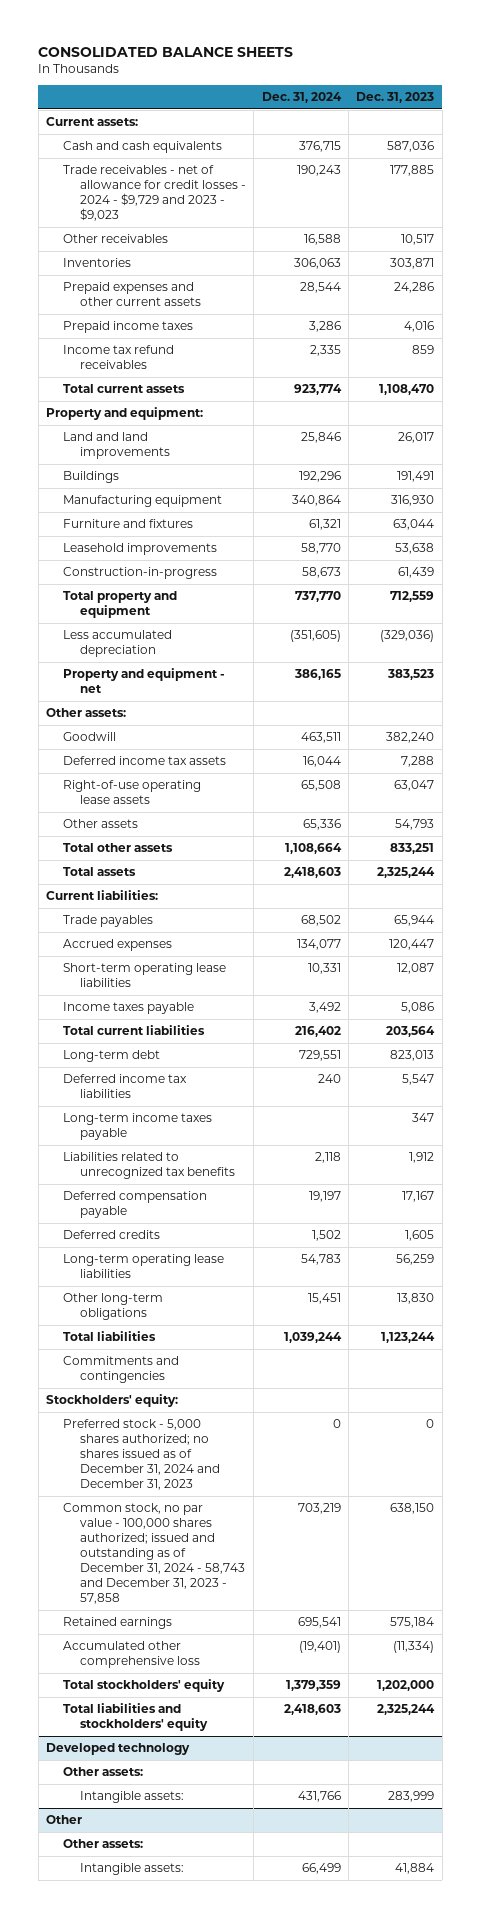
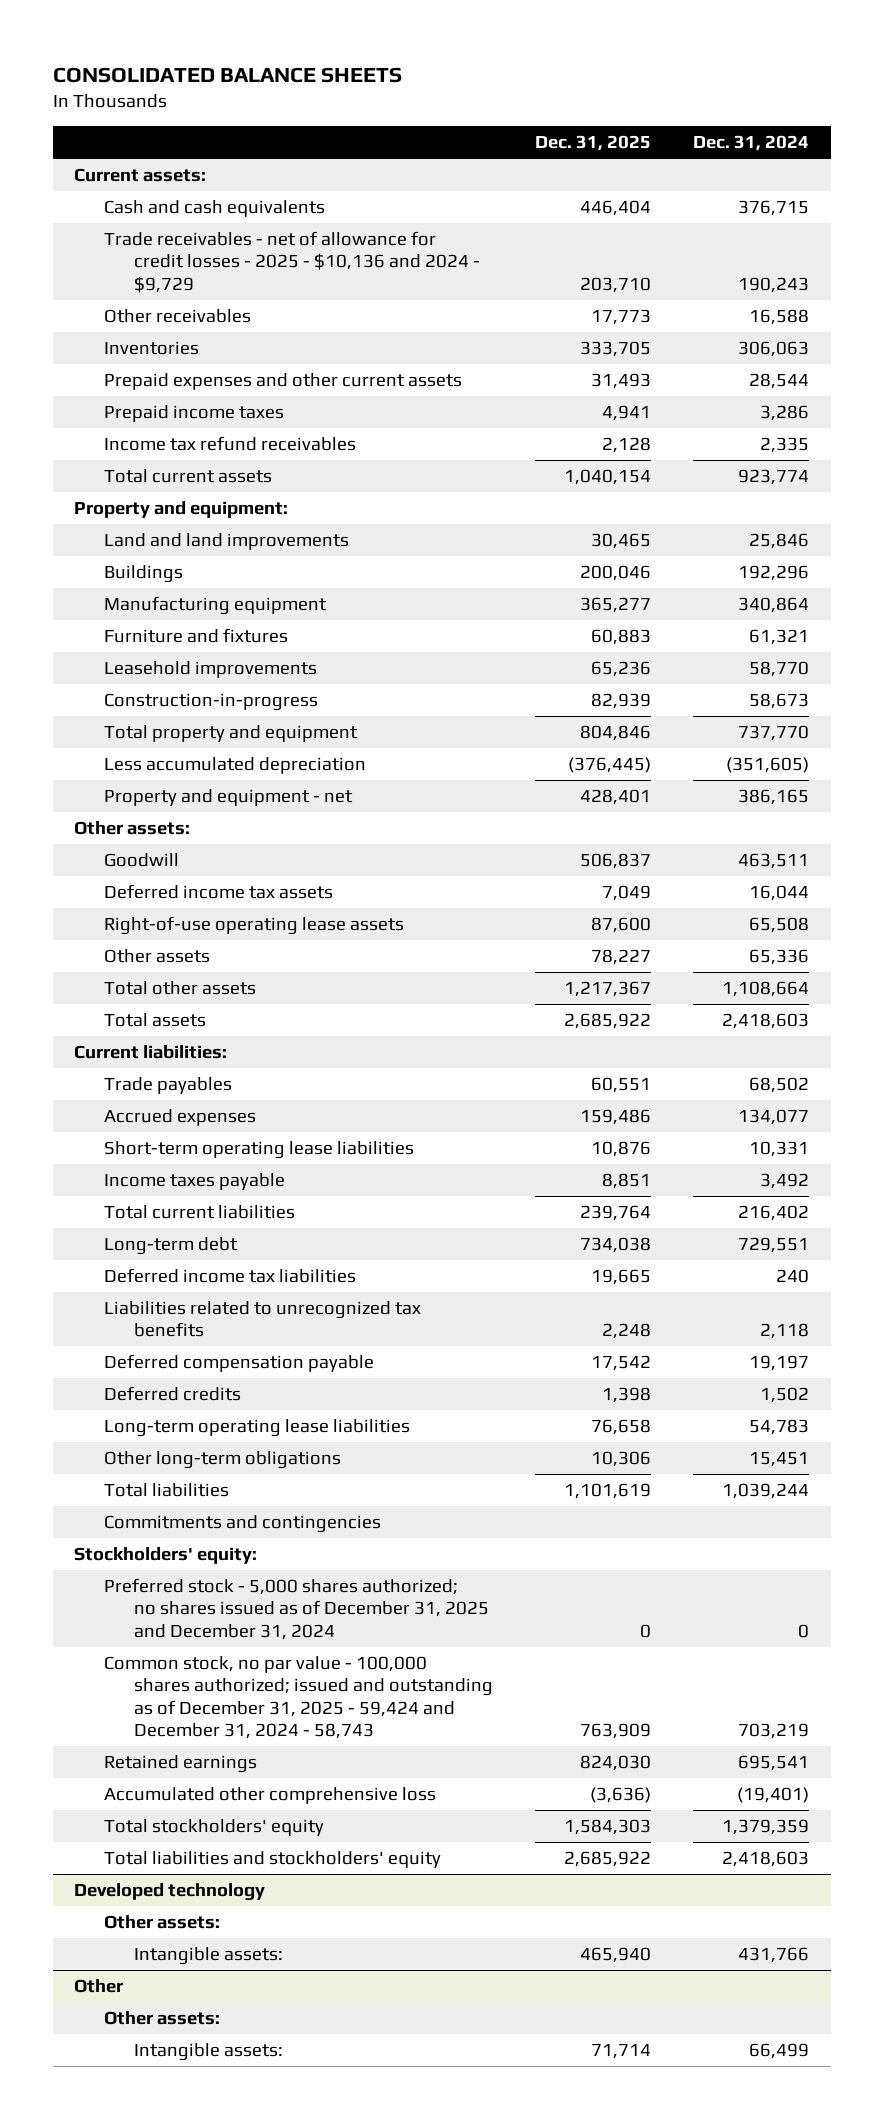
- | Dec. 31, 2024 | Dec. 31, 2023
+ | Dec. 31, 2025 | Dec. 31, 2024
- Trade receivables - net of allowance for credit losses - 2024 - $9,729 and 2023 - $9,023 | 190,243 | 177,885
+ Trade receivables - net of allowance for credit losses - 2025 - $10,136 and 2024 - $9,729 | 203,710 | 190,243
- Long-term income taxes payable | | 347
- Preferred stock - 5,000 shares authorized; no shares issued as of December 31, 2024 and December 31, 2023 | 0 | 0
- Common stock, no par value - 100,000 shares authorized; issued and outstanding as of December 31, 2024 - 58,743 and December 31, 2023 - 57,858 | 703,219 | 638,150
+ Preferred stock - 5,000 shares authorized; no shares issued as of December 31, 2025 and December 31, 2024 | 0 | 0
+ Common stock, no par value - 100,000 shares authorized; issued and outstanding as of December 31, 2025 - 59,424 and December 31, 2024 - 58,743 | 763,909 | 703,219

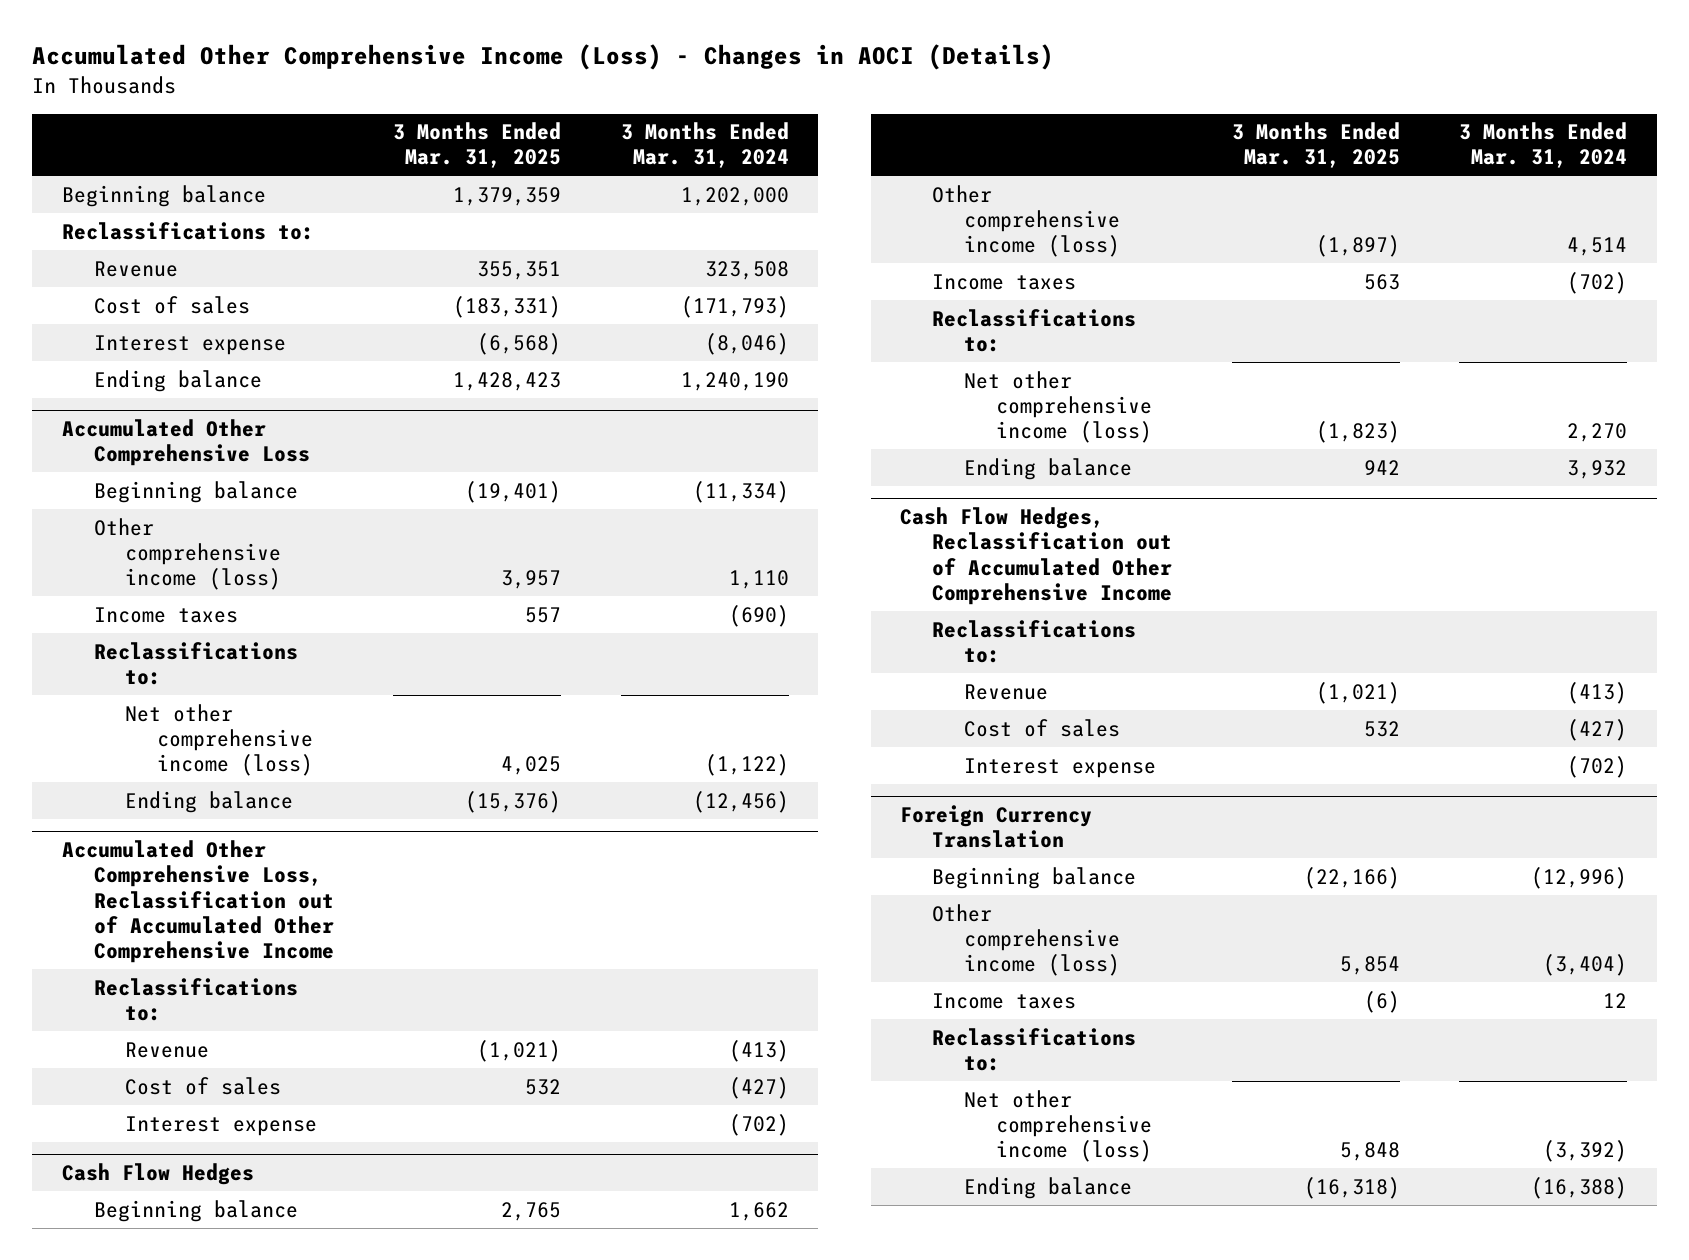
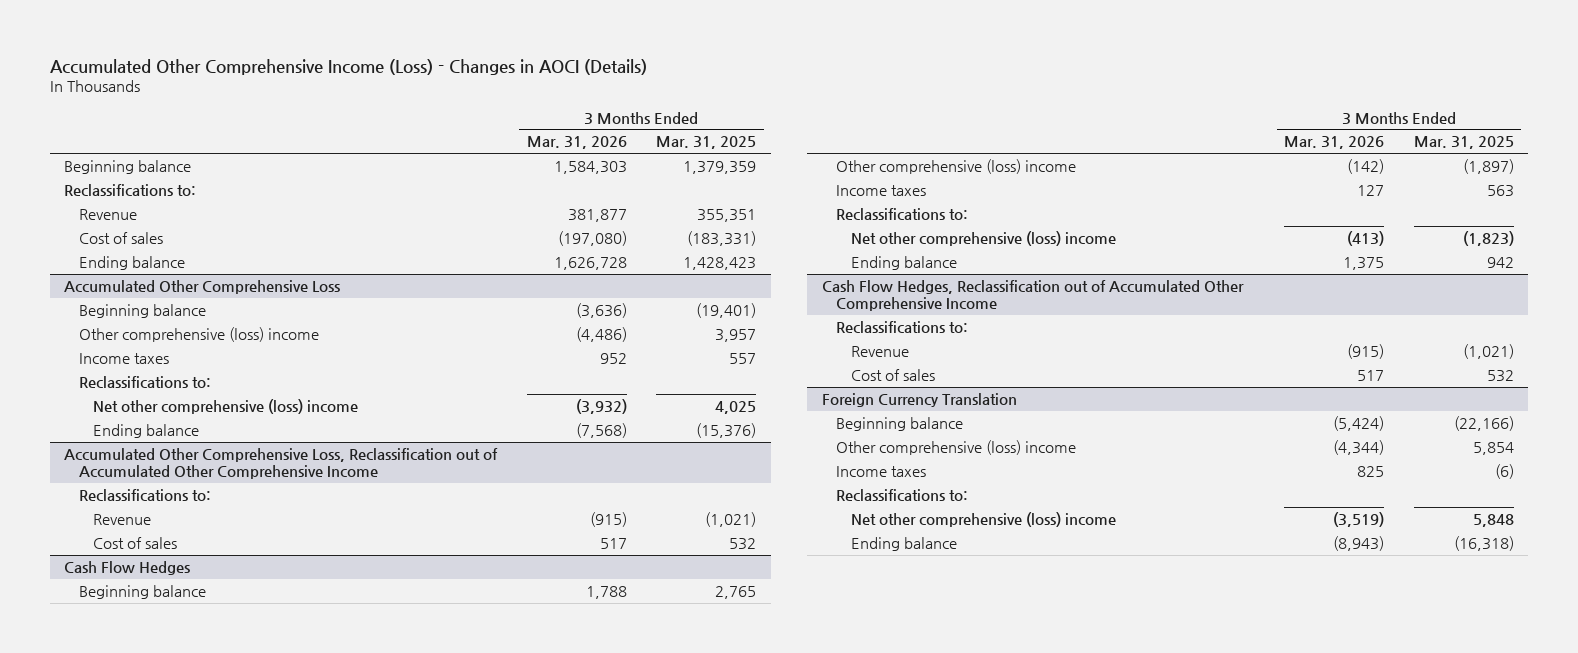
- | 3 Months Ended Mar. 31, 2025 | 3 Months Ended Mar. 31, 2024
+ | 3 Months Ended Mar. 31, 2026 | 3 Months Ended Mar. 31, 2025
- Interest expense | (6,568) | (8,046)
@ Accumulated Other Comprehensive Loss
- Other comprehensive income (loss) | 3,957 | 1,110
+ Other comprehensive (loss) income | (4,486) | 3,957
- Net other comprehensive income (loss) | 4,025 | (1,122)
+ Net other comprehensive (loss) income | (3,932) | 4,025
@ Accumulated Other Comprehensive Loss, Reclassification out of Accumulated Other Comprehensive Income
- Interest expense | | (702)
@ Cash Flow Hedges
- Other comprehensive income (loss) | (1,897) | 4,514
+ Other comprehensive (loss) income | (142) | (1,897)
- Net other comprehensive income (loss) | (1,823) | 2,270
+ Net other comprehensive (loss) income | (413) | (1,823)
@ Cash Flow Hedges, Reclassification out of Accumulated Other Comprehensive Income
- Interest expense | | (702)
@ Foreign Currency Translation
- Other comprehensive income (loss) | 5,854 | (3,404)
+ Other comprehensive (loss) income | (4,344) | 5,854
- Net other comprehensive income (loss) | 5,848 | (3,392)
+ Net other comprehensive (loss) income | (3,519) | 5,848

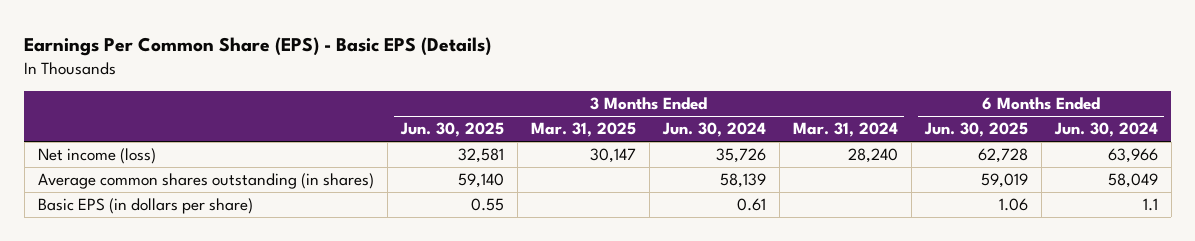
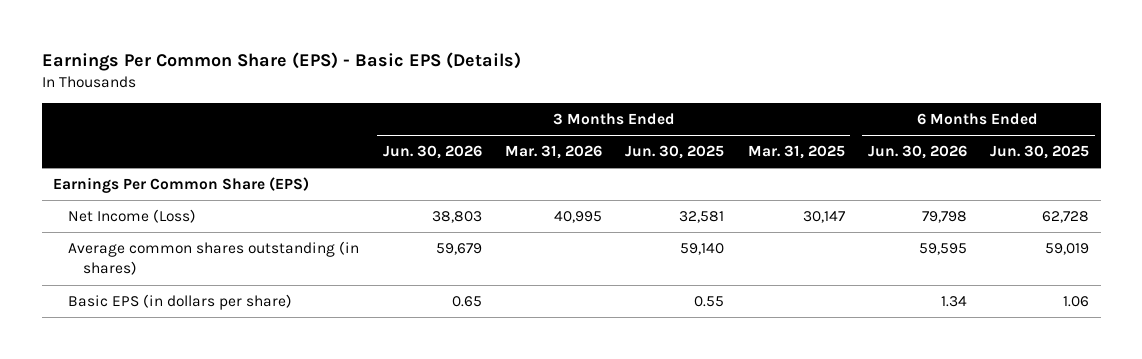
- | 3 Months Ended Jun. 30, 2025 | 3 Months Ended Mar. 31, 2025 | 3 Months Ended Jun. 30, 2024 | 3 Months Ended Mar. 31, 2024 | 6 Months Ended Jun. 30, 2025 | 6 Months Ended Jun. 30, 2024
+ | 3 Months Ended Jun. 30, 2026 | 3 Months Ended Mar. 31, 2026 | 3 Months Ended Jun. 30, 2025 | 3 Months Ended Mar. 31, 2025 | 6 Months Ended Jun. 30, 2026 | 6 Months Ended Jun. 30, 2025
- Net income (loss) | 32,581 | 30,147 | 35,726 | 28,240 | 62,728 | 63,966
+ Earnings Per Common Share (EPS)
+ Net Income (Loss) | 38,803 | 40,995 | 32,581 | 30,147 | 79,798 | 62,728

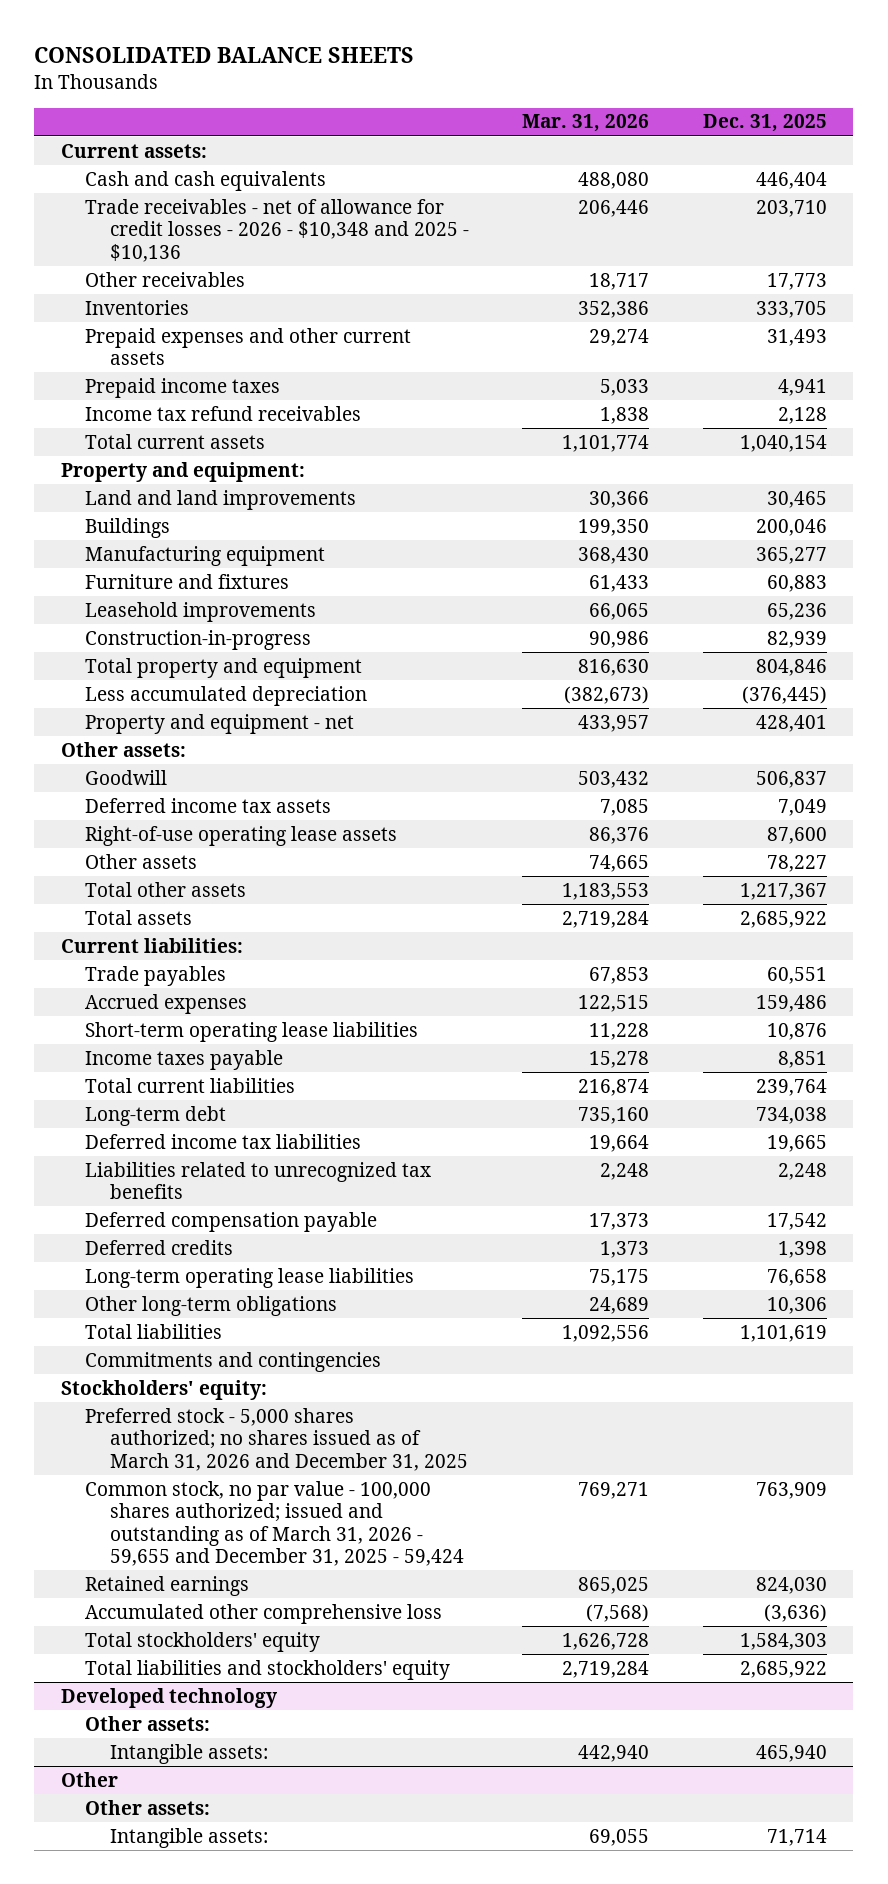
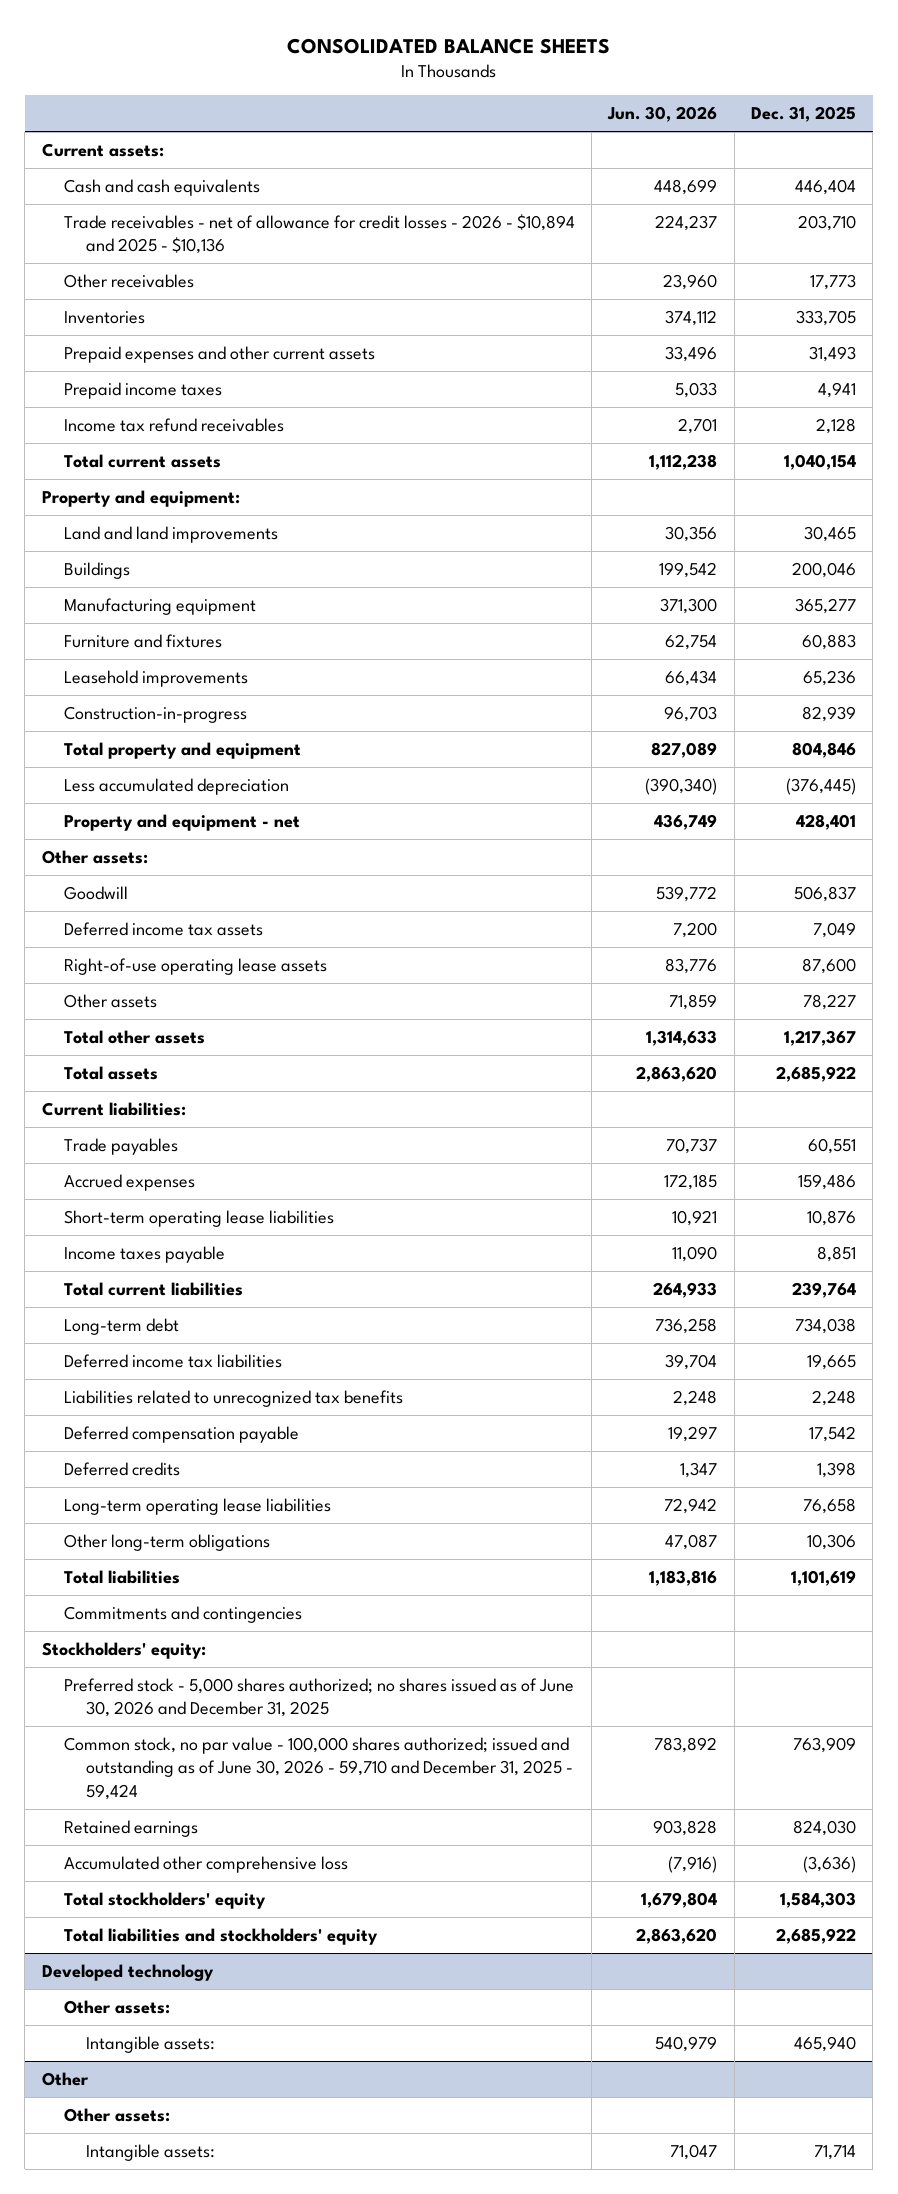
- | Mar. 31, 2026 | Dec. 31, 2025
+ | Jun. 30, 2026 | Dec. 31, 2025
- Trade receivables - net of allowance for credit losses - 2026 - $10,348 and 2025 - $10,136 | 206,446 | 203,710
+ Trade receivables - net of allowance for credit losses - 2026 - $10,894 and 2025 - $10,136 | 224,237 | 203,710
- Preferred stock - 5,000 shares authorized; no shares issued as of March 31, 2026 and December 31, 2025
- Common stock, no par value - 100,000 shares authorized; issued and outstanding as of March 31, 2026 - 59,655 and December 31, 2025 - 59,424 | 769,271 | 763,909
+ Preferred stock - 5,000 shares authorized; no shares issued as of June 30, 2026 and December 31, 2025
+ Common stock, no par value - 100,000 shares authorized; issued and outstanding as of June 30, 2026 - 59,710 and December 31, 2025 - 59,424 | 783,892 | 763,909

